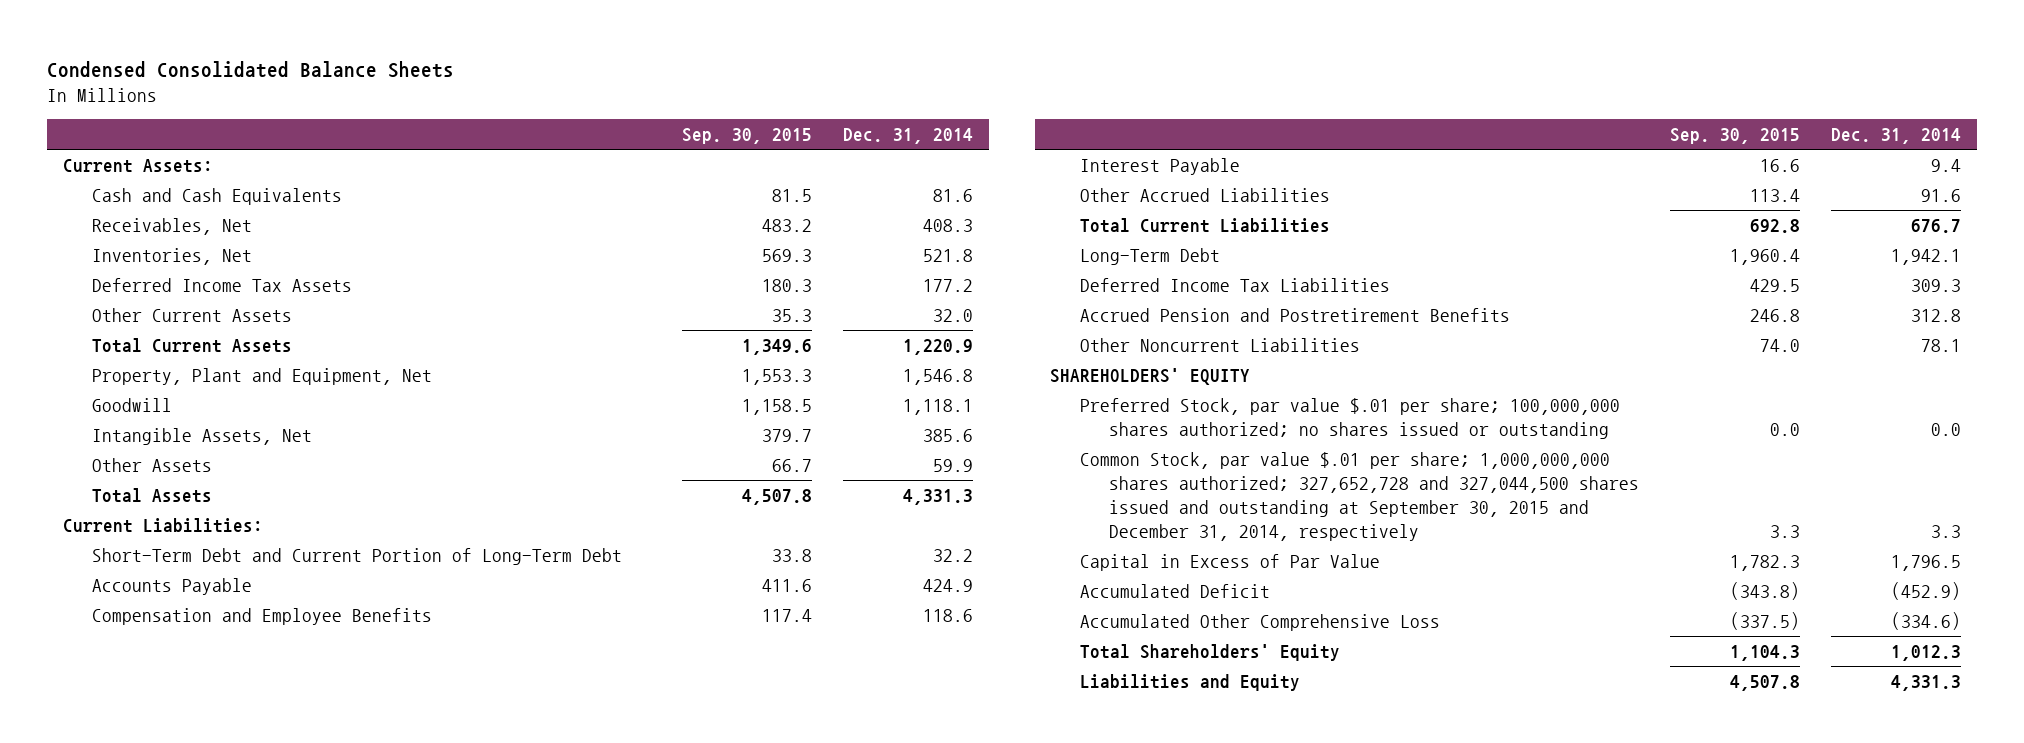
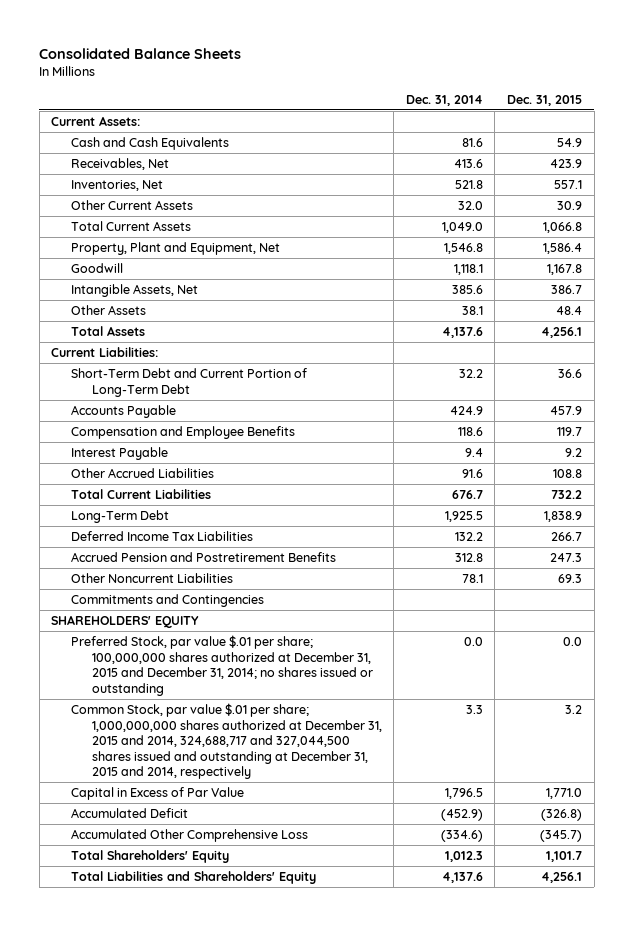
- Condensed Consolidated Balance Sheets
+ Consolidated Balance Sheets
- | Sep. 30, 2015 | Dec. 31, 2014
+ | Dec. 31, 2014 | Dec. 31, 2015
- Receivables, Net | 483.2 | 408.3
+ Receivables, Net | 413.6 | 423.9
- Deferred Income Tax Assets | 180.3 | 177.2
- Total Current Assets | 1,349.6 | 1,220.9
+ Total Current Assets | 1,049.0 | 1,066.8
- Other Assets | 66.7 | 59.9
- Total Assets | 4,507.8 | 4,331.3
+ Other Assets | 38.1 | 48.4
+ Total Assets | 4,137.6 | 4,256.1
- Long-Term Debt | 1,960.4 | 1,942.1
- Deferred Income Tax Liabilities | 429.5 | 309.3
+ Long-Term Debt | 1,925.5 | 1,838.9
+ Deferred Income Tax Liabilities | 132.2 | 266.7
+ Commitments and Contingencies
- Preferred Stock, par value $.01 per share; 100,000,000 shares authorized; no shares issued or outstanding | 0.0 | 0.0
- Common Stock, par value $.01 per share; 1,000,000,000 shares authorized; 327,652,728 and 327,044,500 shares issued and outstanding at September 30, 2015 and December 31, 2014, respectively | 3.3 | 3.3
+ Preferred Stock, par value $.01 per share; 100,000,000 shares authorized at December 31, 2015 and December 31, 2014; no shares issued or outstanding | 0.0 | 0.0
+ Common Stock, par value $.01 per share; 1,000,000,000 shares authorized at December 31, 2015 and 2014, 324,688,717 and 327,044,500 shares issued and outstanding at December 31, 2015 and 2014, respectively | 3.3 | 3.2
- Liabilities and Equity | 4,507.8 | 4,331.3
+ Total Liabilities and Shareholders' Equity | 4,137.6 | 4,256.1

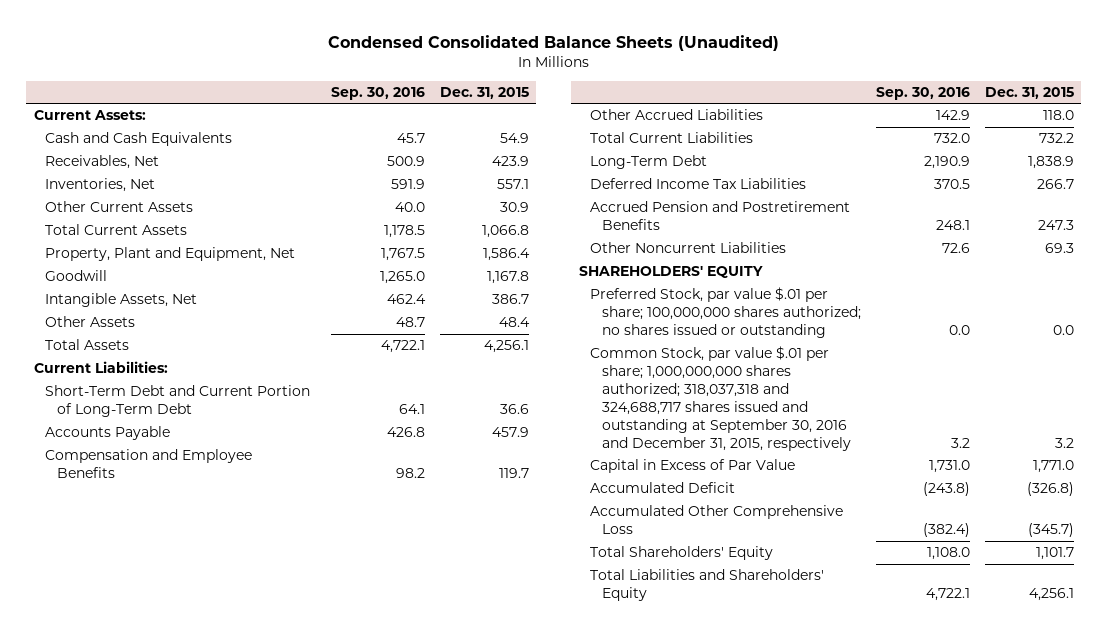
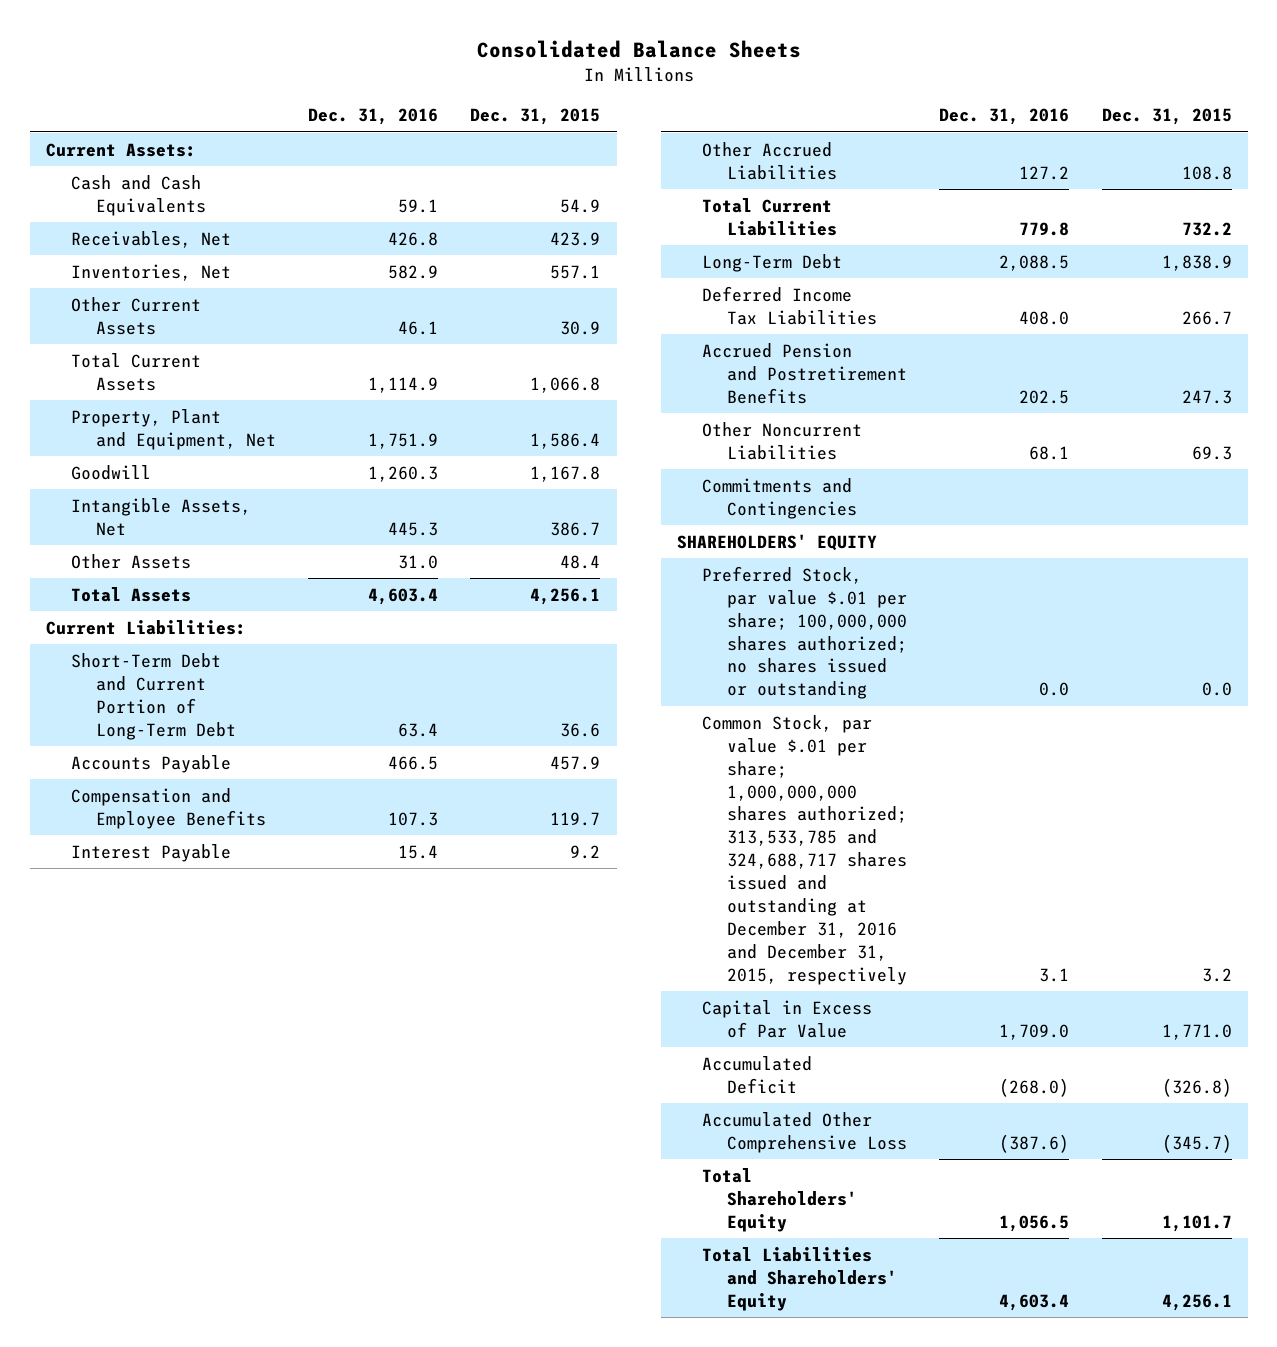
- Condensed Consolidated Balance Sheets (Unaudited)
+ Consolidated Balance Sheets
- | Sep. 30, 2016 | Dec. 31, 2015
+ | Dec. 31, 2016 | Dec. 31, 2015
- Other Accrued Liabilities | 142.9 | 118.0
+ Interest Payable | 15.4 | 9.2
+ Other Accrued Liabilities | 127.2 | 108.8
+ Commitments and Contingencies
- Common Stock, par value $.01 per share; 1,000,000,000 shares authorized; 318,037,318 and 324,688,717 shares issued and outstanding at September 30, 2016 and December 31, 2015, respectively | 3.2 | 3.2
+ Common Stock, par value $.01 per share; 1,000,000,000 shares authorized; 313,533,785 and 324,688,717 shares issued and outstanding at December 31, 2016 and December 31, 2015, respectively | 3.1 | 3.2

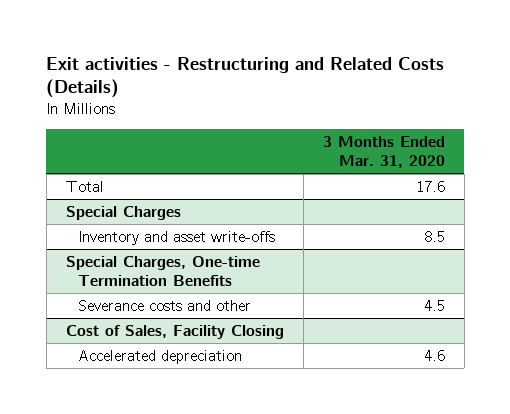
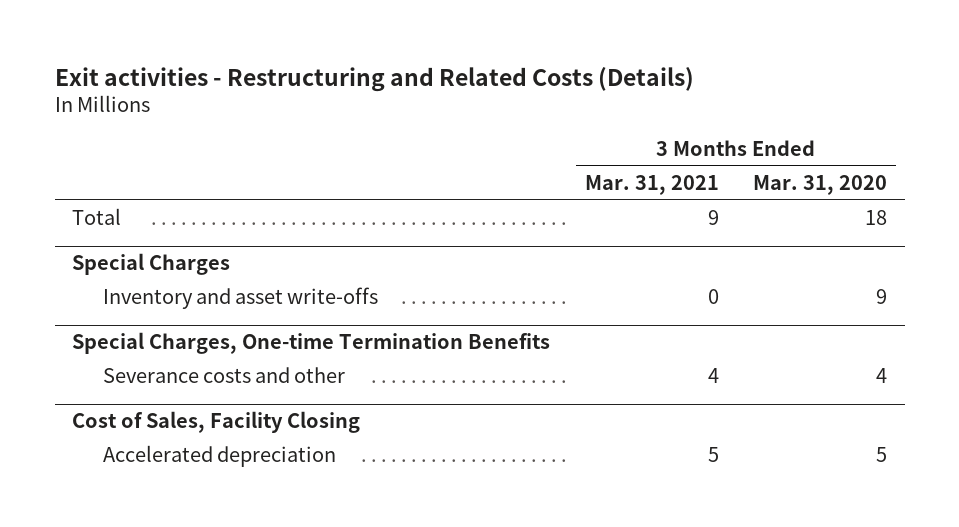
- | 3 Months Ended Mar. 31, 2020
+ | 3 Months Ended Mar. 31, 2021 | 3 Months Ended Mar. 31, 2020
- Total | 17.6
+ Total | 9 | 18
@ Special Charges
- Inventory and asset write-offs | 8.5
+ Inventory and asset write-offs | 0 | 9
@ Special Charges, One-time Termination Benefits
- Severance costs and other | 4.5
+ Severance costs and other | 4 | 4
@ Cost of Sales, Facility Closing
- Accelerated depreciation | 4.6
+ Accelerated depreciation | 5 | 5

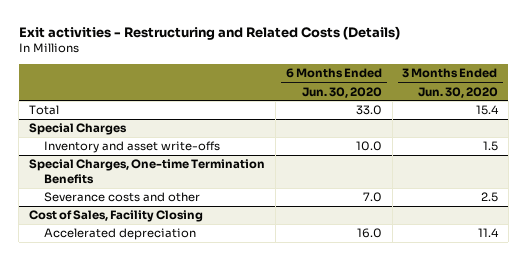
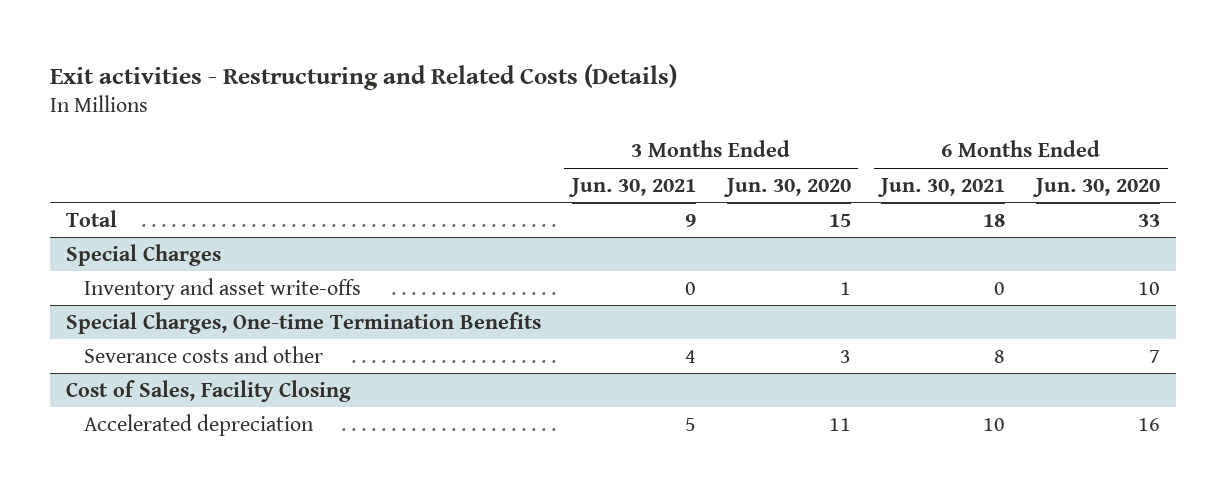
- | 6 Months Ended Jun. 30, 2020 | 3 Months Ended Jun. 30, 2020
+ | 3 Months Ended Jun. 30, 2021 | 3 Months Ended Jun. 30, 2020 | 6 Months Ended Jun. 30, 2021 | 6 Months Ended Jun. 30, 2020
- Total | 33.0 | 15.4
+ Total | 9 | 15 | 18 | 33
@ Special Charges
- Inventory and asset write-offs | 10.0 | 1.5
+ Inventory and asset write-offs | 0 | 1 | 0 | 10
@ Special Charges, One-time Termination Benefits
- Severance costs and other | 7.0 | 2.5
+ Severance costs and other | 4 | 3 | 8 | 7
@ Cost of Sales, Facility Closing
- Accelerated depreciation | 16.0 | 11.4
+ Accelerated depreciation | 5 | 11 | 10 | 16

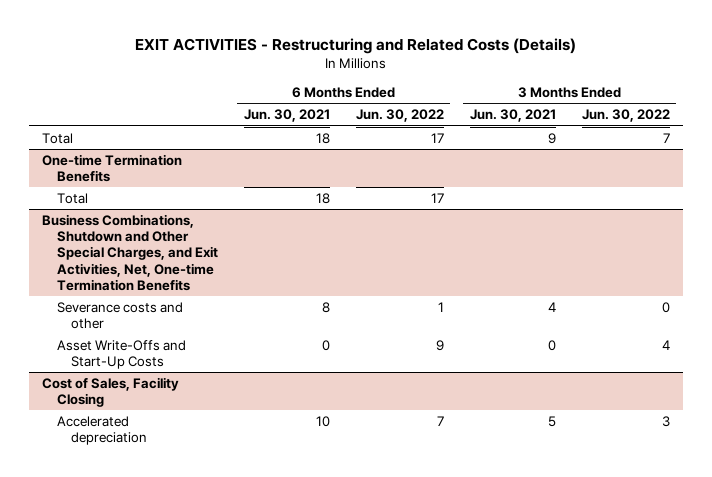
- Exit activities - Restructuring and Related Costs (Details)
+ EXIT ACTIVITIES - Restructuring and Related Costs (Details)
- | 3 Months Ended Jun. 30, 2021 | 3 Months Ended Jun. 30, 2020 | 6 Months Ended Jun. 30, 2021 | 6 Months Ended Jun. 30, 2020
+ | 6 Months Ended Jun. 30, 2021 | 6 Months Ended Jun. 30, 2022 | 3 Months Ended Jun. 30, 2021 | 3 Months Ended Jun. 30, 2022
- Special Charges
- Inventory and asset write-offs | 0 | 1 | 0 | 10
- Special Charges, One-time Termination Benefits
+ One-time Termination Benefits
+ Total | 18 | 17 | |
+ Business Combinations, Shutdown and Other Special Charges, and Exit Activities, Net, One-time Termination Benefits
+ Asset Write-Offs and Start-Up Costs | 0 | 9 | 0 | 4

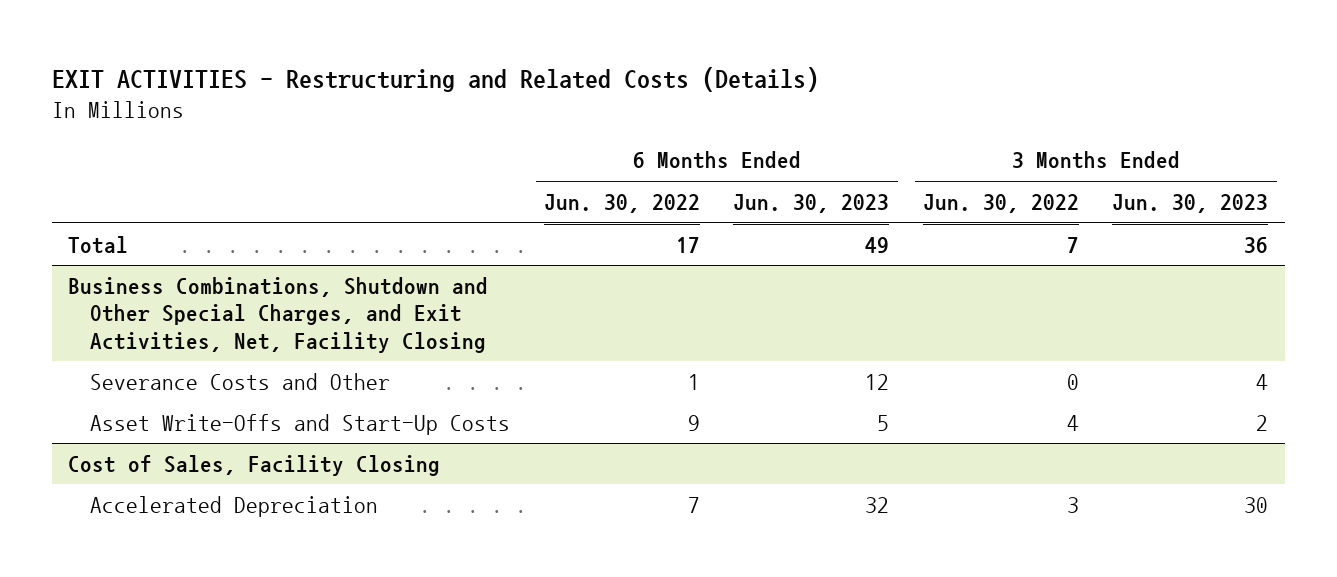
- | 6 Months Ended Jun. 30, 2021 | 6 Months Ended Jun. 30, 2022 | 3 Months Ended Jun. 30, 2021 | 3 Months Ended Jun. 30, 2022
+ | 6 Months Ended Jun. 30, 2022 | 6 Months Ended Jun. 30, 2023 | 3 Months Ended Jun. 30, 2022 | 3 Months Ended Jun. 30, 2023
- One-time Termination Benefits
- Total | 18 | 17 | |
- Business Combinations, Shutdown and Other Special Charges, and Exit Activities, Net, One-time Termination Benefits
- Severance costs and other | 8 | 1 | 4 | 0
+ Business Combinations, Shutdown and Other Special Charges, and Exit Activities, Net, Facility Closing
+ Severance Costs and Other | 1 | 12 | 0 | 4
@ Cost of Sales, Facility Closing
- Accelerated depreciation | 10 | 7 | 5 | 3
+ Accelerated Depreciation | 7 | 32 | 3 | 30

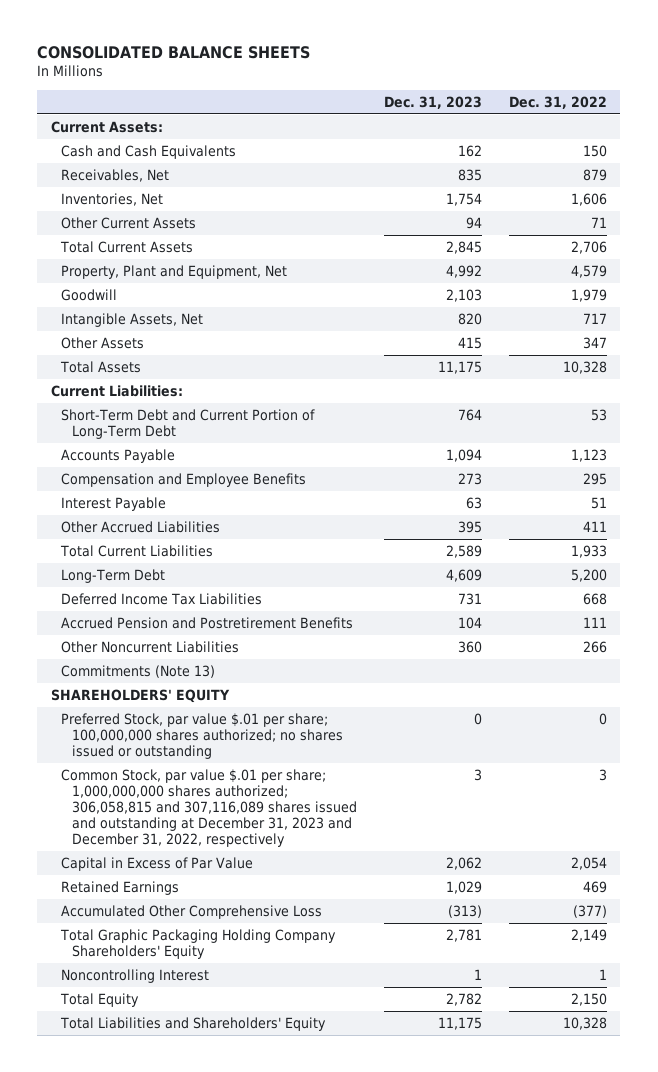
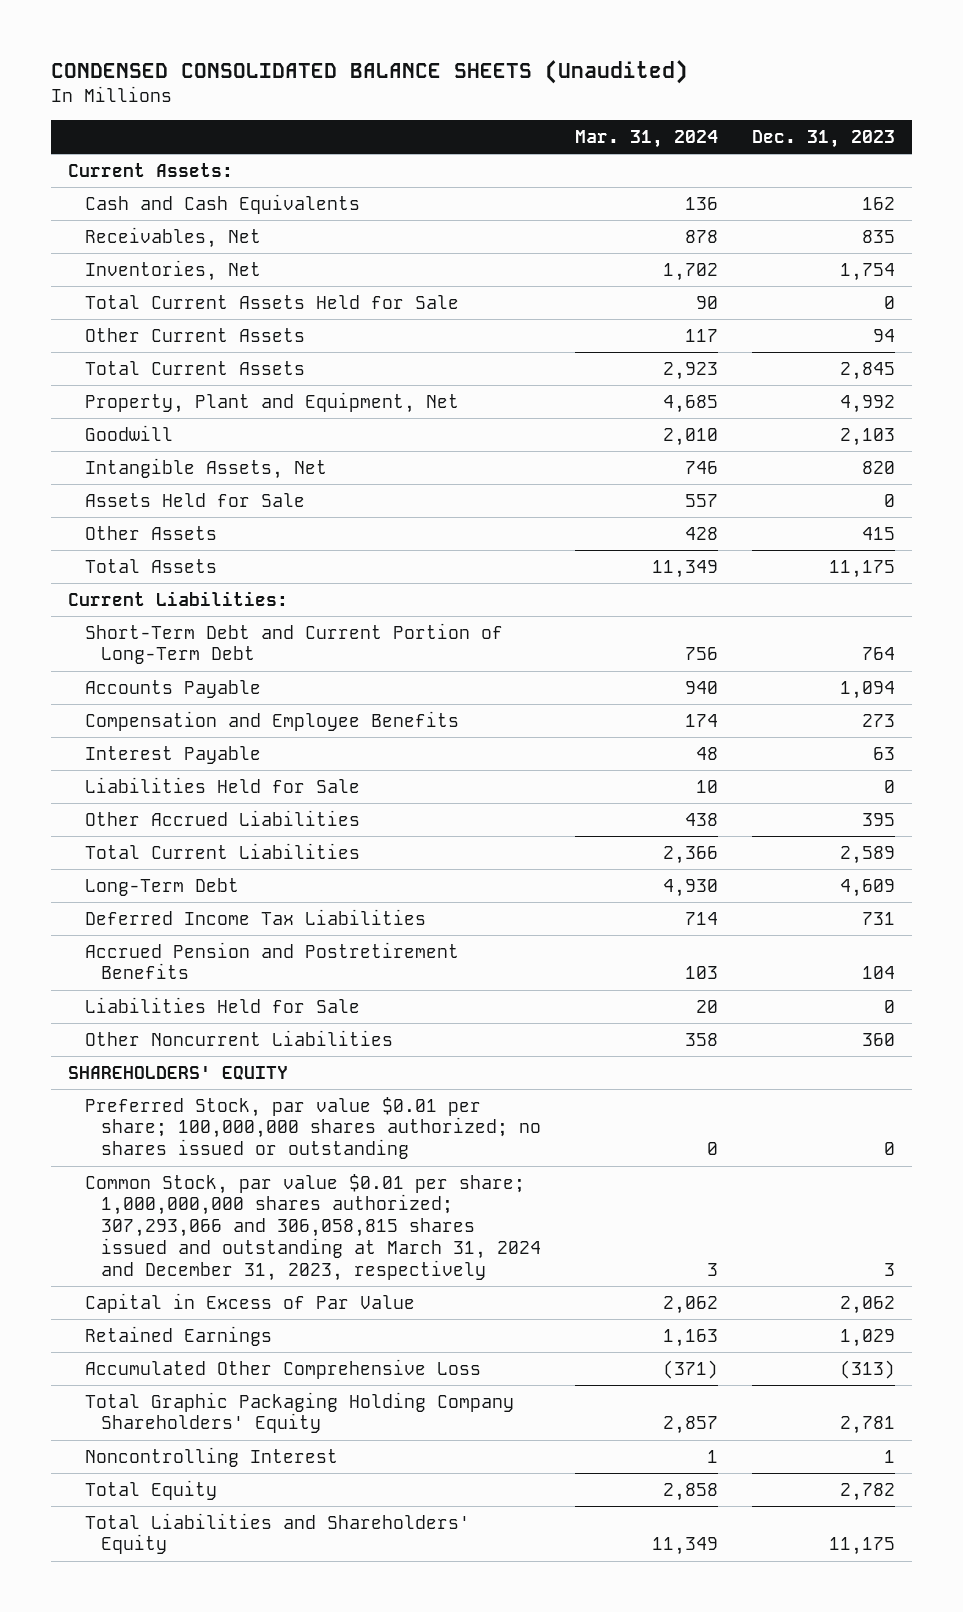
- CONSOLIDATED BALANCE SHEETS
+ CONDENSED CONSOLIDATED BALANCE SHEETS (Unaudited)
- | Dec. 31, 2023 | Dec. 31, 2022
+ | Mar. 31, 2024 | Dec. 31, 2023
+ Total Current Assets Held for Sale | 90 | 0
+ Assets Held for Sale | 557 | 0
+ Liabilities Held for Sale | 10 | 0
+ Liabilities Held for Sale | 20 | 0
- Commitments (Note 13)
- Preferred Stock, par value $.01 per share; 100,000,000 shares authorized; no shares issued or outstanding | 0 | 0
- Common Stock, par value $.01 per share; 1,000,000,000 shares authorized; 306,058,815 and 307,116,089 shares issued and outstanding at December 31, 2023 and December 31, 2022, respectively | 3 | 3
+ Preferred Stock, par value $0.01 per share; 100,000,000 shares authorized; no shares issued or outstanding | 0 | 0
+ Common Stock, par value $0.01 per share; 1,000,000,000 shares authorized; 307,293,066 and 306,058,815 shares issued and outstanding at March 31, 2024 and December 31, 2023, respectively | 3 | 3

